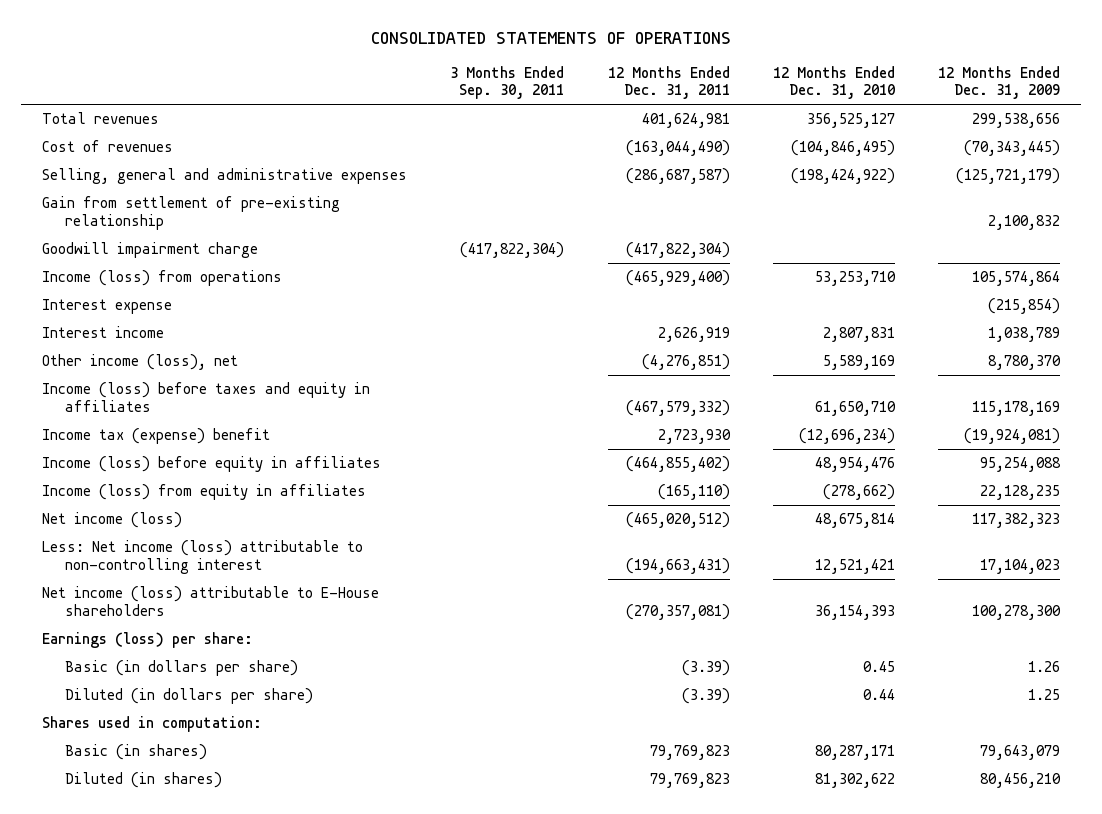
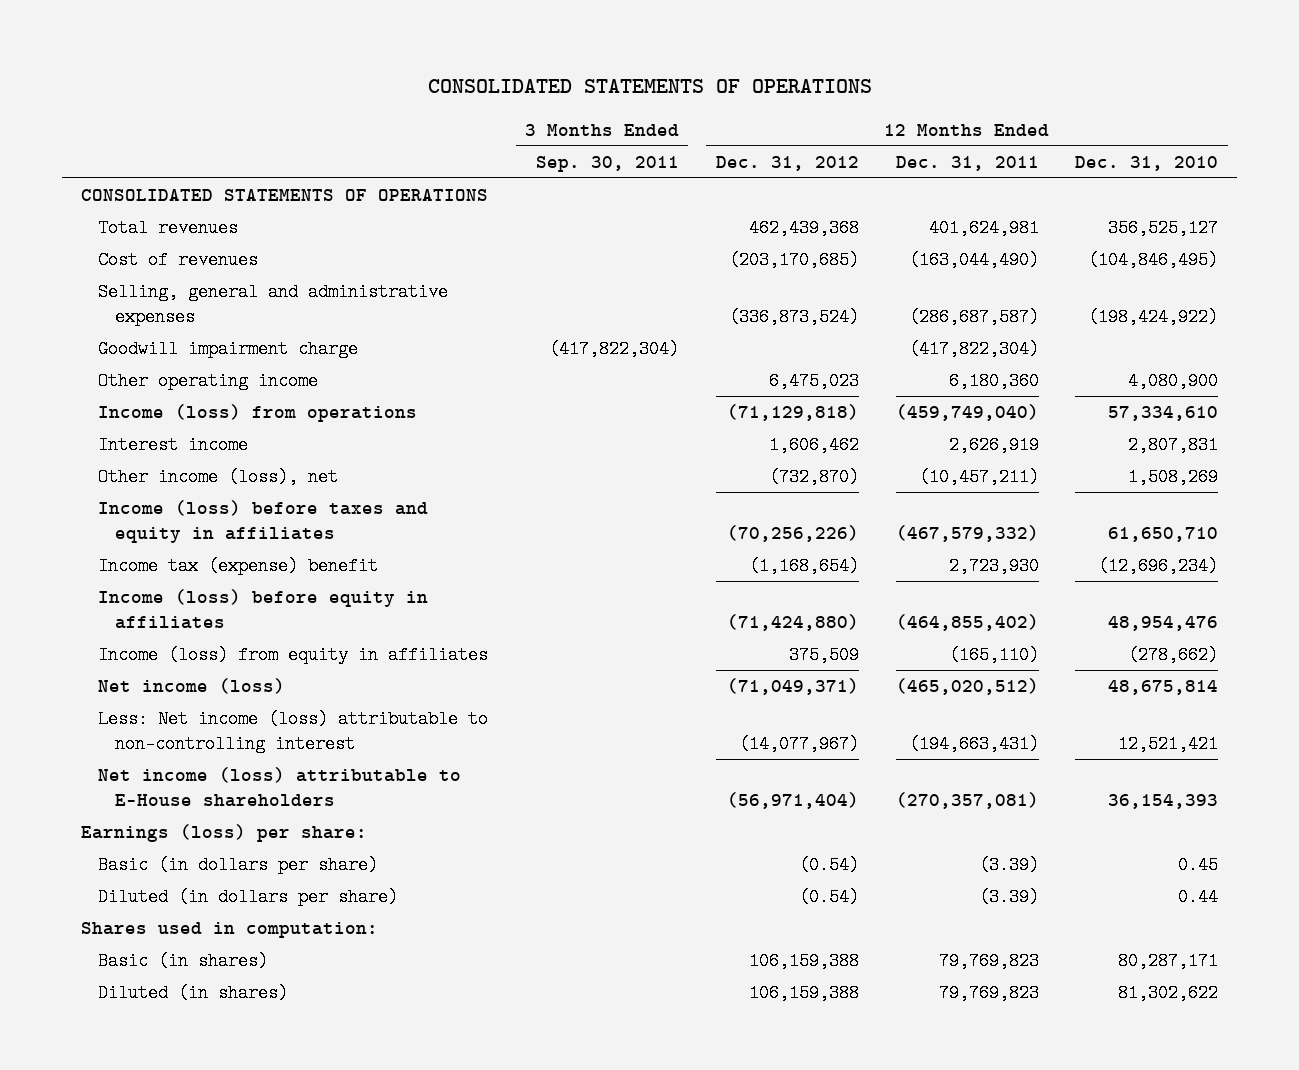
- | 3 Months Ended Sep. 30, 2011 | 12 Months Ended Dec. 31, 2011 | 12 Months Ended Dec. 31, 2010 | 12 Months Ended Dec. 31, 2009
+ | 3 Months Ended Sep. 30, 2011 | 12 Months Ended Dec. 31, 2012 | 12 Months Ended Dec. 31, 2011 | 12 Months Ended Dec. 31, 2010
+ CONSOLIDATED STATEMENTS OF OPERATIONS
- Gain from settlement of pre-existing relationship | | | | 2,100,832
- Income (loss) from operations | | (465,929,400) | 53,253,710 | 105,574,864
- Interest expense | | | | (215,854)
+ Other operating income | | 6,475,023 | 6,180,360 | 4,080,900
+ Income (loss) from operations | | (71,129,818) | (459,749,040) | 57,334,610
- Other income (loss), net | | (4,276,851) | 5,589,169 | 8,780,370
+ Other income (loss), net | | (732,870) | (10,457,211) | 1,508,269

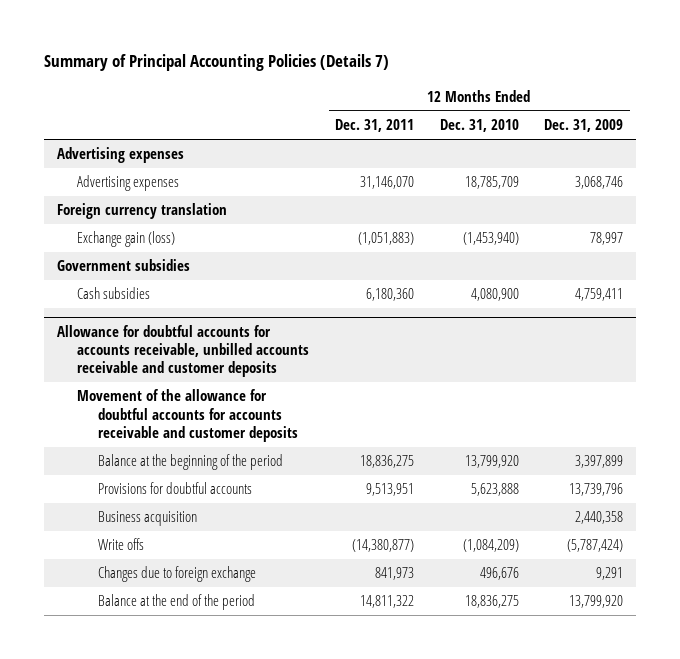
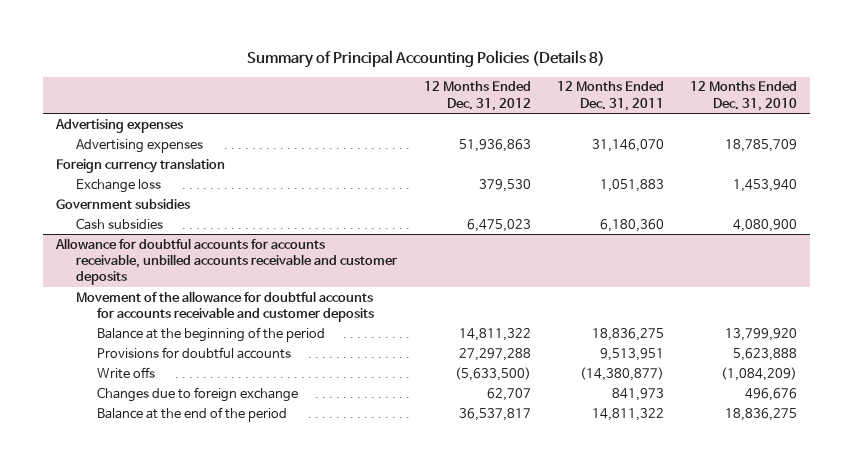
- Summary of Principal Accounting Policies (Details 7)
+ Summary of Principal Accounting Policies (Details 8)
- | 12 Months Ended Dec. 31, 2011 | 12 Months Ended Dec. 31, 2010 | 12 Months Ended Dec. 31, 2009
+ | 12 Months Ended Dec. 31, 2012 | 12 Months Ended Dec. 31, 2011 | 12 Months Ended Dec. 31, 2010
- Exchange gain (loss) | (1,051,883) | (1,453,940) | 78,997
+ Exchange loss | 379,530 | 1,051,883 | 1,453,940
@ Allowance for doubtful accounts for accounts receivable, unbilled accounts receivable and customer deposits
- Business acquisition | | | 2,440,358

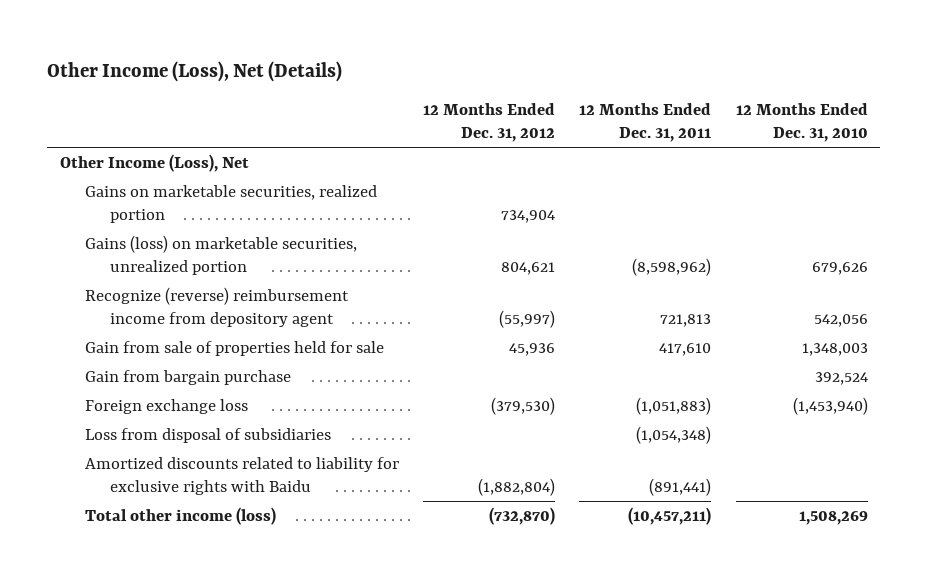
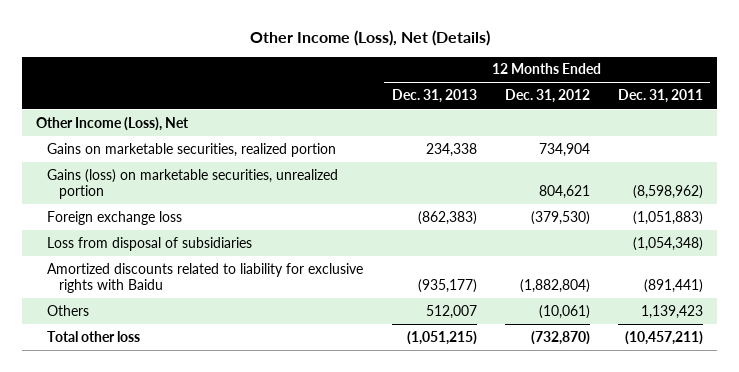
- | 12 Months Ended Dec. 31, 2012 | 12 Months Ended Dec. 31, 2011 | 12 Months Ended Dec. 31, 2010
+ | 12 Months Ended Dec. 31, 2013 | 12 Months Ended Dec. 31, 2012 | 12 Months Ended Dec. 31, 2011
- Recognize (reverse) reimbursement income from depository agent | (55,997) | 721,813 | 542,056
- Gain from sale of properties held for sale | 45,936 | 417,610 | 1,348,003
- Gain from bargain purchase | | | 392,524
- Total other income (loss) | (732,870) | (10,457,211) | 1,508,269
+ Others | 512,007 | (10,061) | 1,139,423
+ Total other loss | (1,051,215) | (732,870) | (10,457,211)

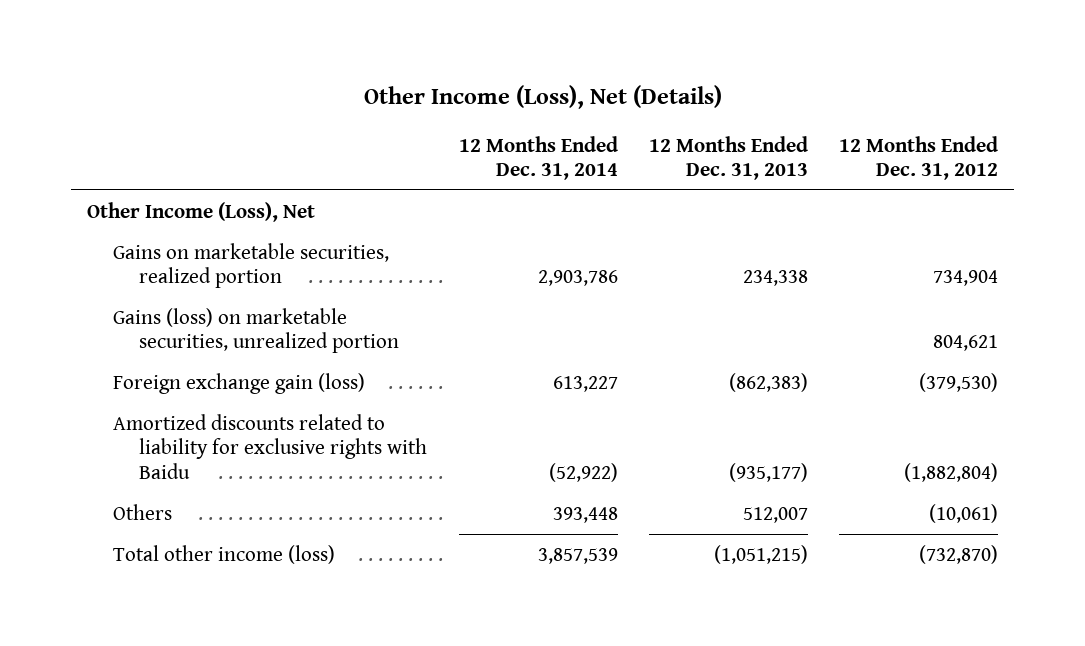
- | 12 Months Ended Dec. 31, 2013 | 12 Months Ended Dec. 31, 2012 | 12 Months Ended Dec. 31, 2011
+ | 12 Months Ended Dec. 31, 2014 | 12 Months Ended Dec. 31, 2013 | 12 Months Ended Dec. 31, 2012
- Foreign exchange loss | (862,383) | (379,530) | (1,051,883)
- Loss from disposal of subsidiaries | | | (1,054,348)
+ Foreign exchange gain (loss) | 613,227 | (862,383) | (379,530)
- Total other loss | (1,051,215) | (732,870) | (10,457,211)
+ Total other income (loss) | 3,857,539 | (1,051,215) | (732,870)

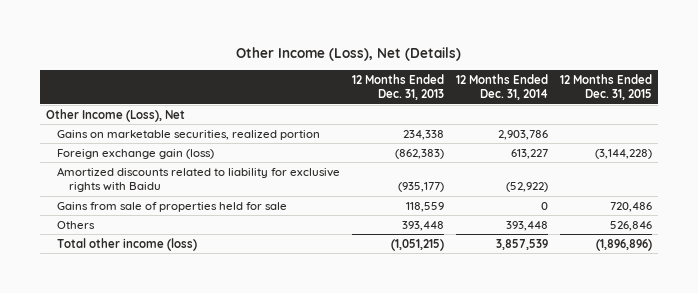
- | 12 Months Ended Dec. 31, 2014 | 12 Months Ended Dec. 31, 2013 | 12 Months Ended Dec. 31, 2012
+ | 12 Months Ended Dec. 31, 2013 | 12 Months Ended Dec. 31, 2014 | 12 Months Ended Dec. 31, 2015
- Gains (loss) on marketable securities, unrealized portion | | | 804,621
- Others | 393,448 | 512,007 | (10,061)
+ Gains from sale of properties held for sale | 118,559 | 0 | 720,486
+ Others | 393,448 | 393,448 | 526,846

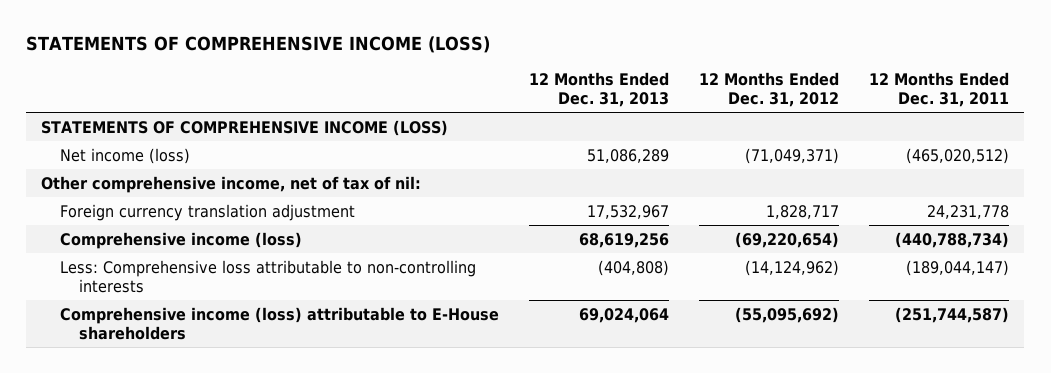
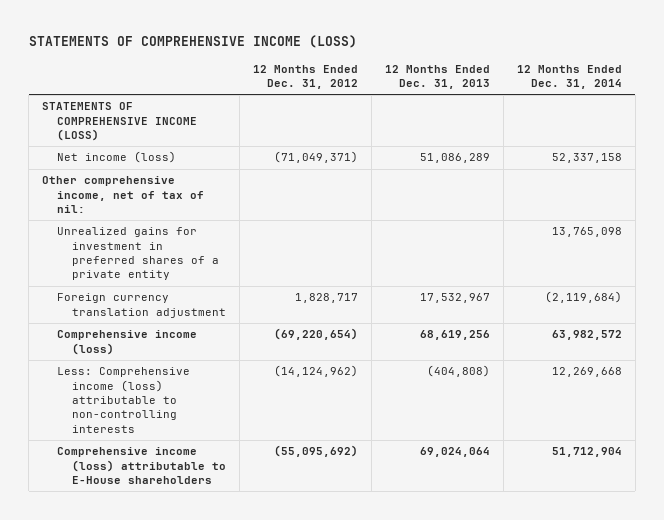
- | 12 Months Ended Dec. 31, 2013 | 12 Months Ended Dec. 31, 2012 | 12 Months Ended Dec. 31, 2011
+ | 12 Months Ended Dec. 31, 2012 | 12 Months Ended Dec. 31, 2013 | 12 Months Ended Dec. 31, 2014
+ Unrealized gains for investment in preferred shares of a private entity | | | 13,765,098
- Less: Comprehensive loss attributable to non-controlling interests | (404,808) | (14,124,962) | (189,044,147)
+ Less: Comprehensive income (loss) attributable to non-controlling interests | (14,124,962) | (404,808) | 12,269,668

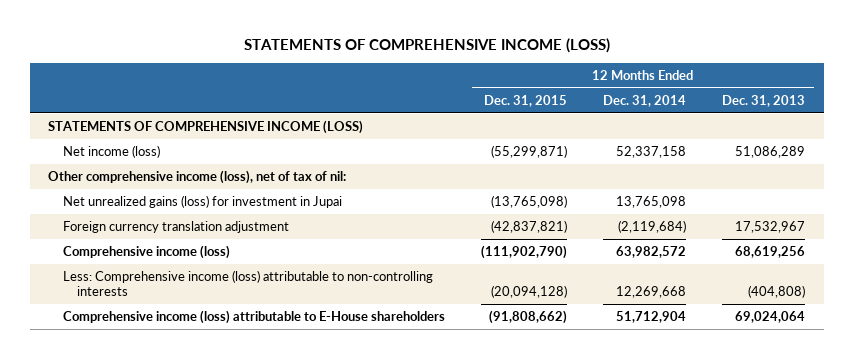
- | 12 Months Ended Dec. 31, 2012 | 12 Months Ended Dec. 31, 2013 | 12 Months Ended Dec. 31, 2014
+ | 12 Months Ended Dec. 31, 2015 | 12 Months Ended Dec. 31, 2014 | 12 Months Ended Dec. 31, 2013
- Other comprehensive income, net of tax of nil:
- Unrealized gains for investment in preferred shares of a private entity | | | 13,765,098
+ Other comprehensive income (loss), net of tax of nil:
+ Net unrealized gains (loss) for investment in Jupai | (13,765,098) | 13,765,098 |

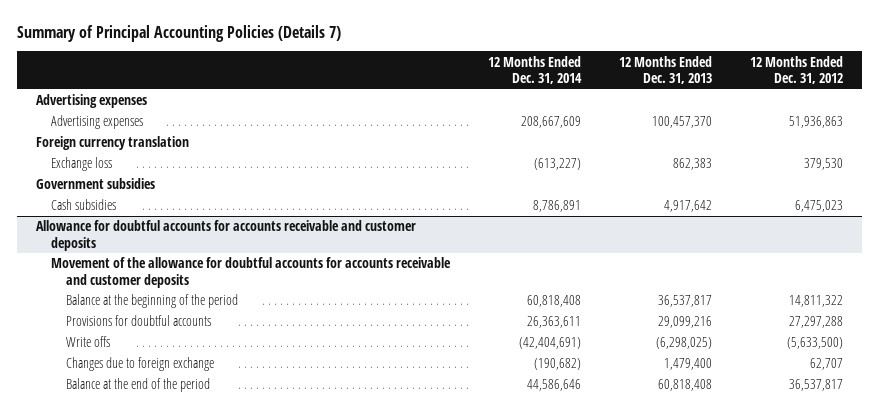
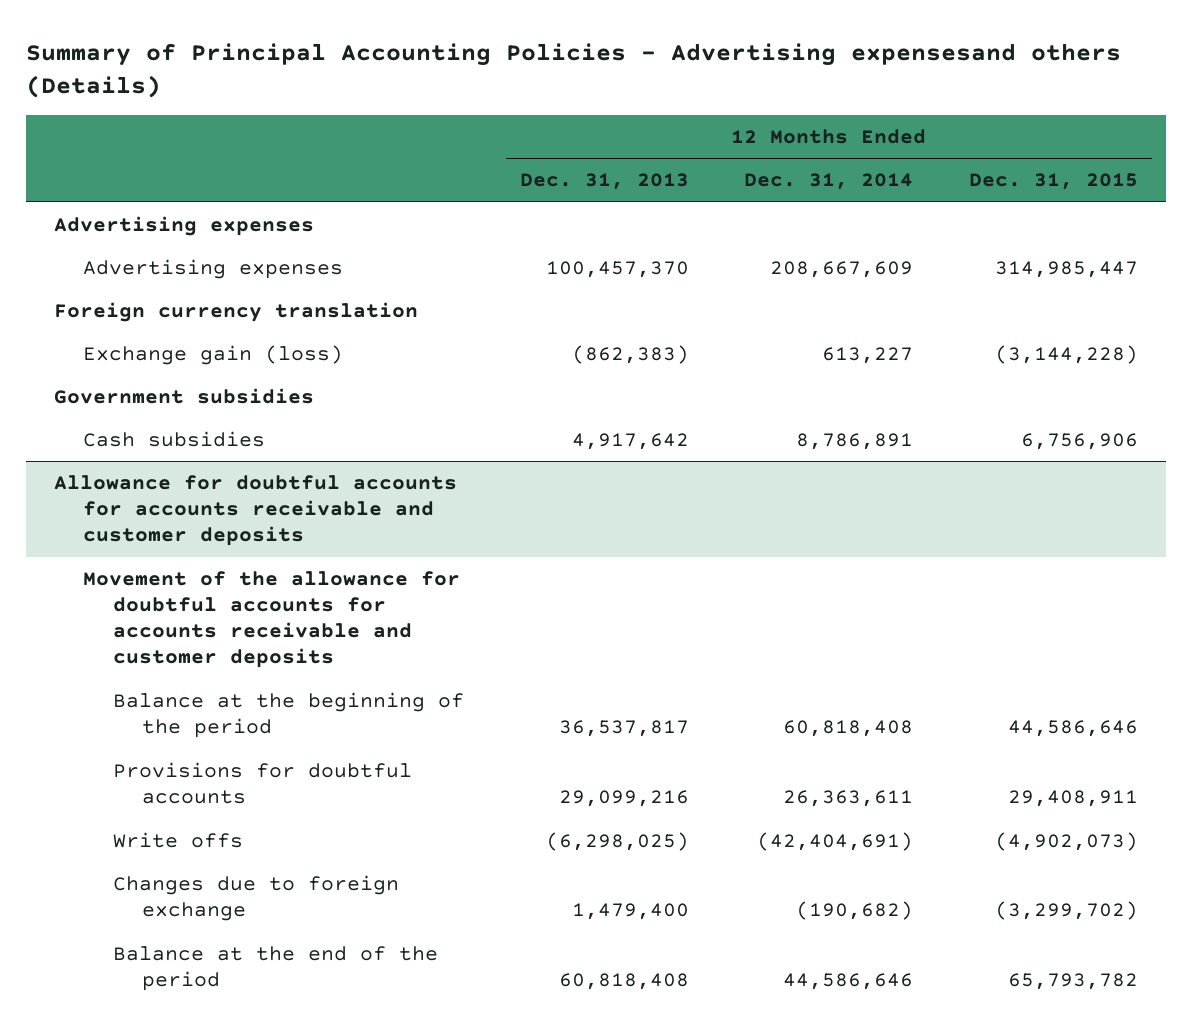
- Summary of Principal Accounting Policies (Details 7)
+ Summary of Principal Accounting Policies - Advertising expensesand others (Details)
- | 12 Months Ended Dec. 31, 2014 | 12 Months Ended Dec. 31, 2013 | 12 Months Ended Dec. 31, 2012
+ | 12 Months Ended Dec. 31, 2013 | 12 Months Ended Dec. 31, 2014 | 12 Months Ended Dec. 31, 2015
- Exchange loss | (613,227) | 862,383 | 379,530
+ Exchange gain (loss) | (862,383) | 613,227 | (3,144,228)

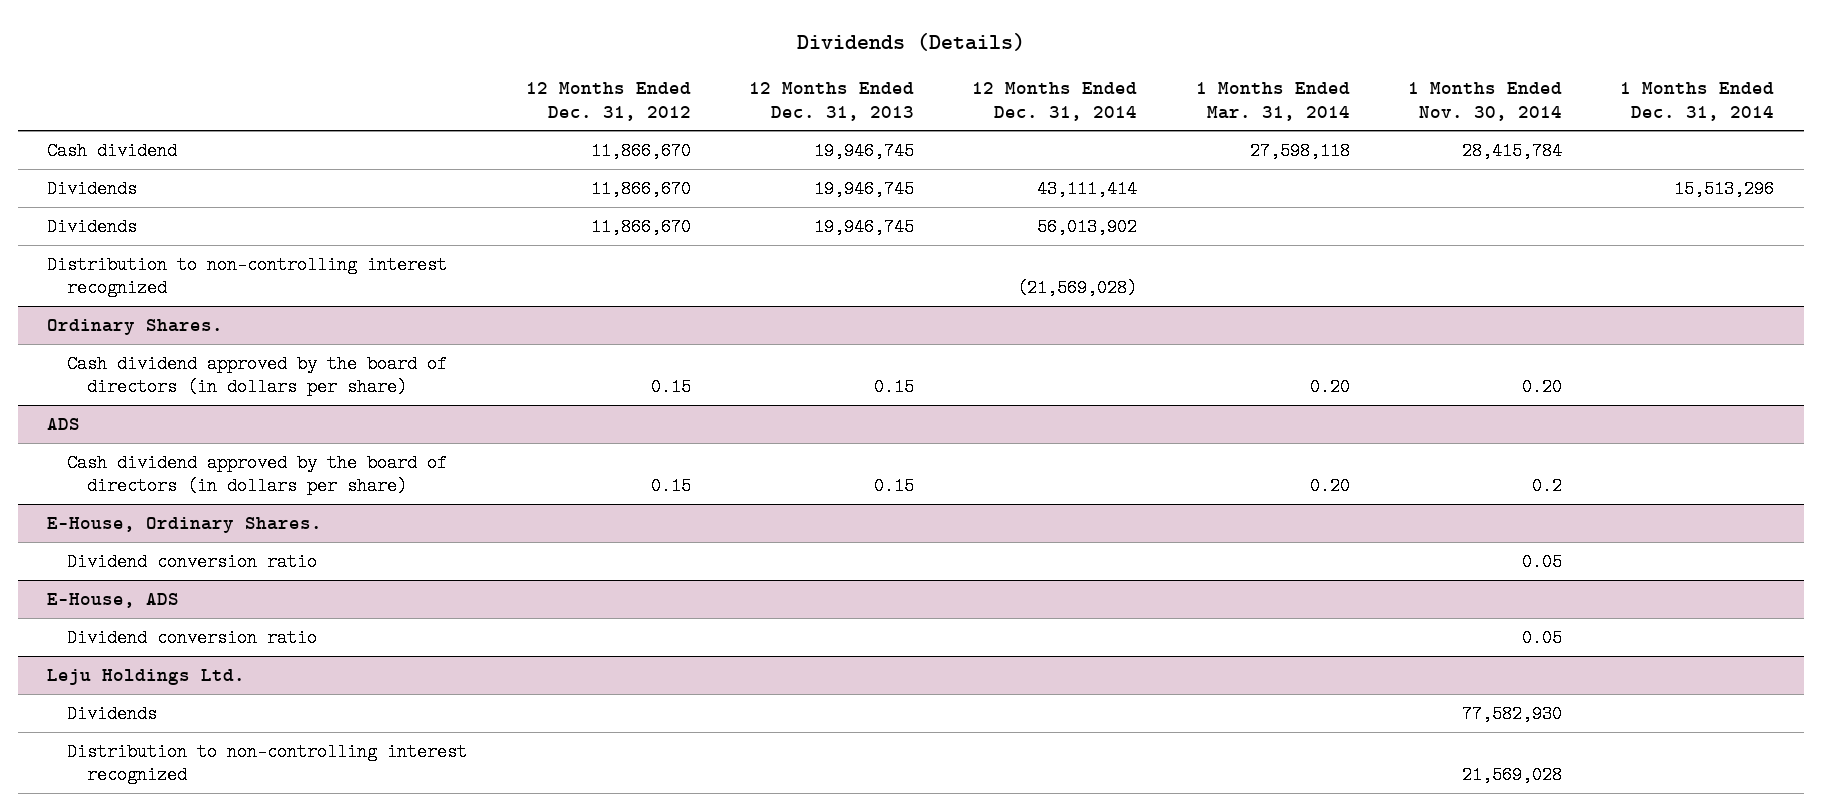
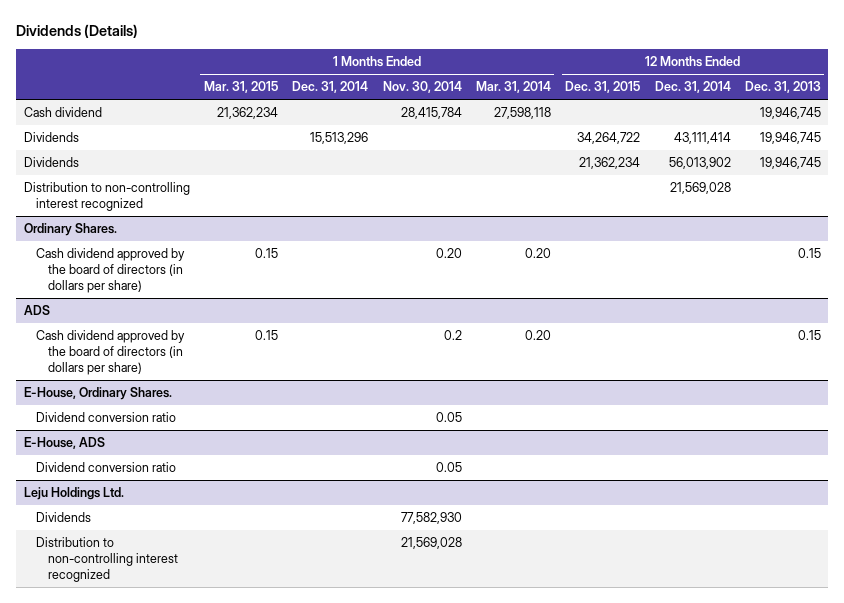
- | 12 Months Ended Dec. 31, 2012 | 12 Months Ended Dec. 31, 2013 | 12 Months Ended Dec. 31, 2014 | 1 Months Ended Mar. 31, 2014 | 1 Months Ended Nov. 30, 2014 | 1 Months Ended Dec. 31, 2014
+ | 1 Months Ended Mar. 31, 2015 | 1 Months Ended Dec. 31, 2014 | 1 Months Ended Nov. 30, 2014 | 1 Months Ended Mar. 31, 2014 | 12 Months Ended Dec. 31, 2015 | 12 Months Ended Dec. 31, 2014 | 12 Months Ended Dec. 31, 2013
- Distribution to non-controlling interest recognized | | | (21,569,028) | | |
+ Distribution to non-controlling interest recognized | | | | | | 21,569,028 |

